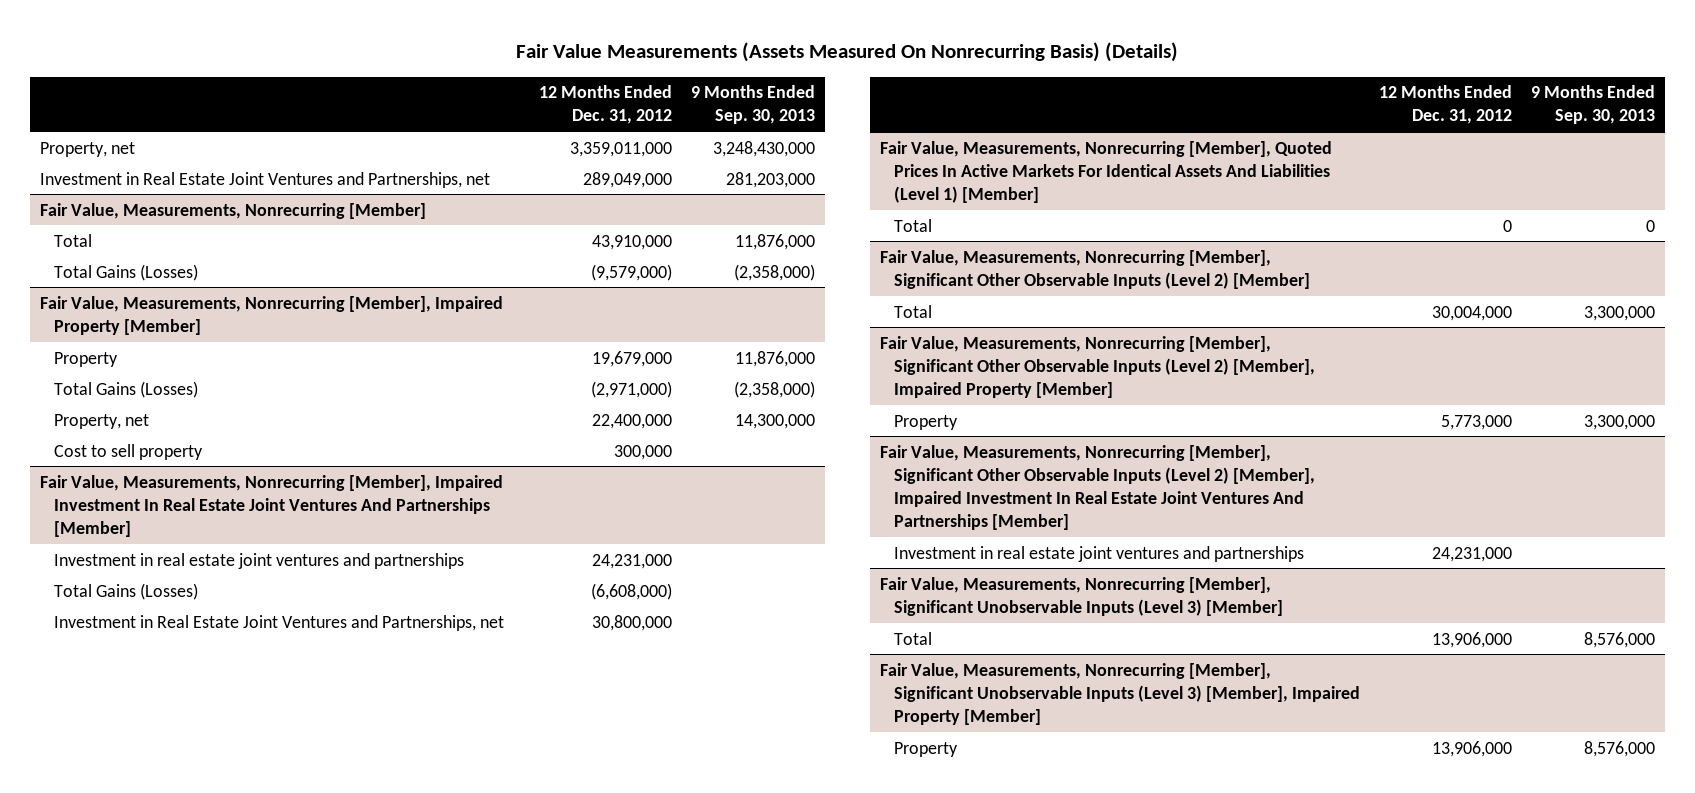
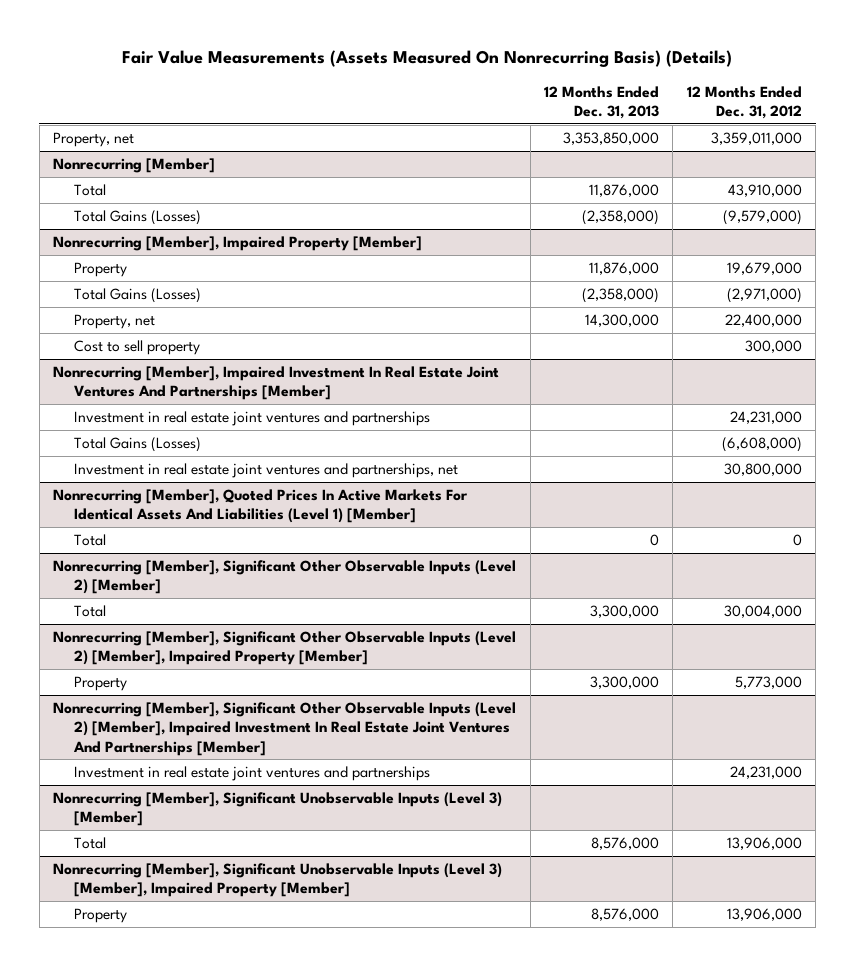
- | 12 Months Ended Dec. 31, 2012 | 9 Months Ended Sep. 30, 2013
+ | 12 Months Ended Dec. 31, 2013 | 12 Months Ended Dec. 31, 2012
- Investment in Real Estate Joint Ventures and Partnerships, net | 289,049,000 | 281,203,000
- Fair Value, Measurements, Nonrecurring [Member]
+ Nonrecurring [Member]
- Fair Value, Measurements, Nonrecurring [Member], Impaired Property [Member]
+ Nonrecurring [Member], Impaired Property [Member]
- Fair Value, Measurements, Nonrecurring [Member], Impaired Investment In Real Estate Joint Ventures And Partnerships [Member]
+ Nonrecurring [Member], Impaired Investment In Real Estate Joint Ventures And Partnerships [Member]
- Investment in Real Estate Joint Ventures and Partnerships, net | 30,800,000 |
- Fair Value, Measurements, Nonrecurring [Member], Quoted Prices In Active Markets For Identical Assets And Liabilities (Level 1) [Member]
+ Investment in real estate joint ventures and partnerships, net | | 30,800,000
+ Nonrecurring [Member], Quoted Prices In Active Markets For Identical Assets And Liabilities (Level 1) [Member]
- Fair Value, Measurements, Nonrecurring [Member], Significant Other Observable Inputs (Level 2) [Member]
+ Nonrecurring [Member], Significant Other Observable Inputs (Level 2) [Member]
- Fair Value, Measurements, Nonrecurring [Member], Significant Other Observable Inputs (Level 2) [Member], Impaired Property [Member]
+ Nonrecurring [Member], Significant Other Observable Inputs (Level 2) [Member], Impaired Property [Member]
- Fair Value, Measurements, Nonrecurring [Member], Significant Other Observable Inputs (Level 2) [Member], Impaired Investment In Real Estate Joint Ventures And Partnerships [Member]
+ Nonrecurring [Member], Significant Other Observable Inputs (Level 2) [Member], Impaired Investment In Real Estate Joint Ventures And Partnerships [Member]
- Fair Value, Measurements, Nonrecurring [Member], Significant Unobservable Inputs (Level 3) [Member]
+ Nonrecurring [Member], Significant Unobservable Inputs (Level 3) [Member]
- Fair Value, Measurements, Nonrecurring [Member], Significant Unobservable Inputs (Level 3) [Member], Impaired Property [Member]
+ Nonrecurring [Member], Significant Unobservable Inputs (Level 3) [Member], Impaired Property [Member]

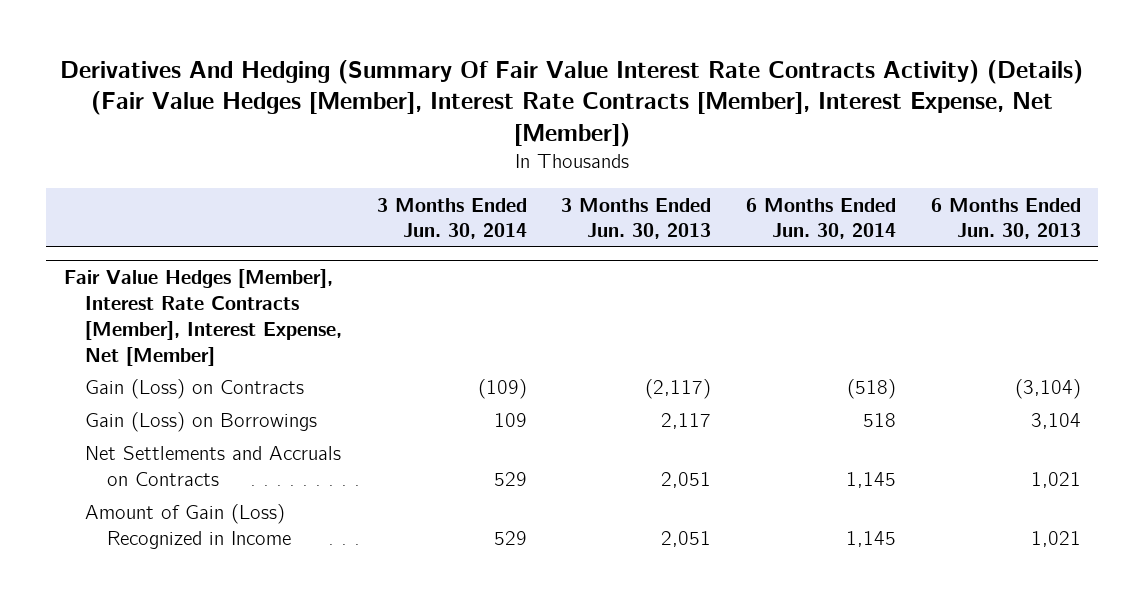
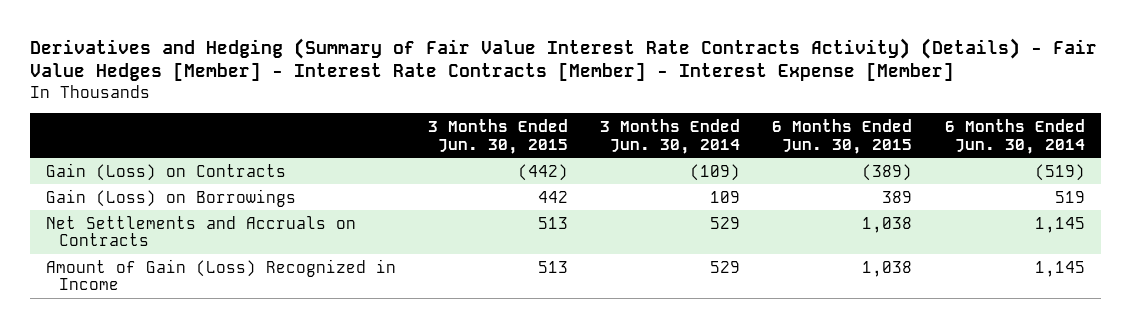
- Derivatives And Hedging (Summary Of Fair Value Interest Rate Contracts Activity) (Details) (Fair Value Hedges [Member], Interest Rate Contracts [Member], Interest Expense, Net [Member])
+ Derivatives and Hedging (Summary of Fair Value Interest Rate Contracts Activity) (Details) - Fair Value Hedges [Member] - Interest Rate Contracts [Member] - Interest Expense [Member]
- | 3 Months Ended Jun. 30, 2014 | 3 Months Ended Jun. 30, 2013 | 6 Months Ended Jun. 30, 2014 | 6 Months Ended Jun. 30, 2013
+ | 3 Months Ended Jun. 30, 2015 | 3 Months Ended Jun. 30, 2014 | 6 Months Ended Jun. 30, 2015 | 6 Months Ended Jun. 30, 2014
- Fair Value Hedges [Member], Interest Rate Contracts [Member], Interest Expense, Net [Member]
- Gain (Loss) on Contracts | (109) | (2,117) | (518) | (3,104)
- Gain (Loss) on Borrowings | 109 | 2,117 | 518 | 3,104
+ Gain (Loss) on Contracts | (442) | (109) | (389) | (519)
+ Gain (Loss) on Borrowings | 442 | 109 | 389 | 519

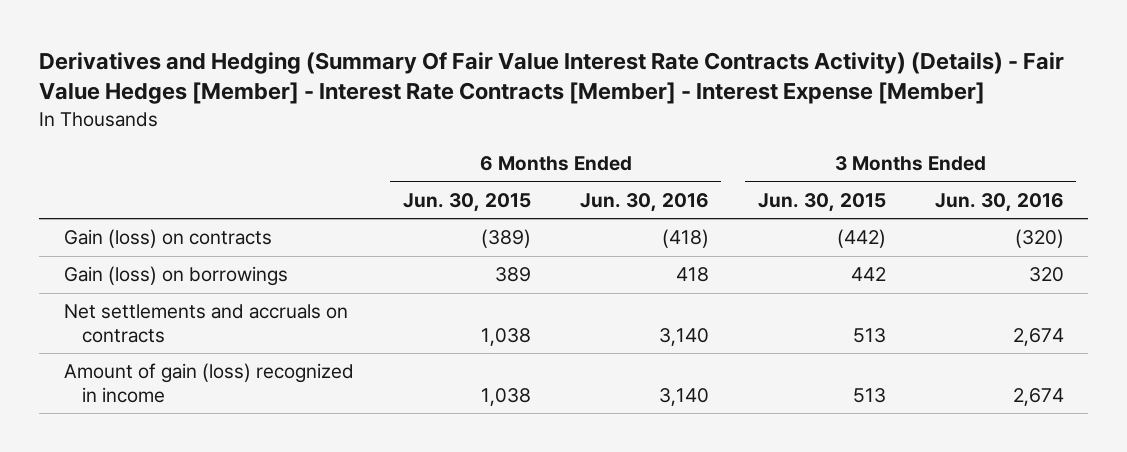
- Derivatives and Hedging (Summary of Fair Value Interest Rate Contracts Activity) (Details) - Fair Value Hedges [Member] - Interest Rate Contracts [Member] - Interest Expense [Member]
+ Derivatives and Hedging (Summary Of Fair Value Interest Rate Contracts Activity) (Details) - Fair Value Hedges [Member] - Interest Rate Contracts [Member] - Interest Expense [Member]
- | 3 Months Ended Jun. 30, 2015 | 3 Months Ended Jun. 30, 2014 | 6 Months Ended Jun. 30, 2015 | 6 Months Ended Jun. 30, 2014
+ | 6 Months Ended Jun. 30, 2015 | 6 Months Ended Jun. 30, 2016 | 3 Months Ended Jun. 30, 2015 | 3 Months Ended Jun. 30, 2016
- Gain (Loss) on Contracts | (442) | (109) | (389) | (519)
- Gain (Loss) on Borrowings | 442 | 109 | 389 | 519
- Net Settlements and Accruals on Contracts | 513 | 529 | 1,038 | 1,145
- Amount of Gain (Loss) Recognized in Income | 513 | 529 | 1,038 | 1,145
+ Gain (loss) on contracts | (389) | (418) | (442) | (320)
+ Gain (loss) on borrowings | 389 | 418 | 442 | 320
+ Net settlements and accruals on contracts | 1,038 | 3,140 | 513 | 2,674
+ Amount of gain (loss) recognized in income | 1,038 | 3,140 | 513 | 2,674

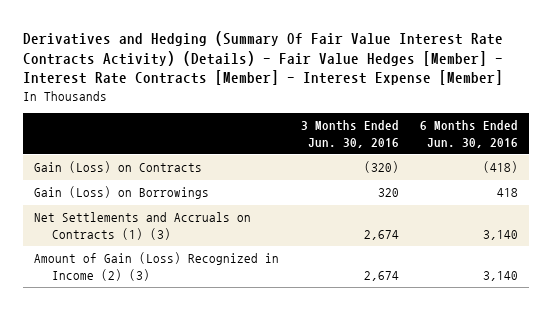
- | 6 Months Ended Jun. 30, 2015 | 6 Months Ended Jun. 30, 2016 | 3 Months Ended Jun. 30, 2015 | 3 Months Ended Jun. 30, 2016
+ | 3 Months Ended Jun. 30, 2016 | 6 Months Ended Jun. 30, 2016
- Gain (loss) on contracts | (389) | (418) | (442) | (320)
- Gain (loss) on borrowings | 389 | 418 | 442 | 320
- Net settlements and accruals on contracts | 1,038 | 3,140 | 513 | 2,674
- Amount of gain (loss) recognized in income | 1,038 | 3,140 | 513 | 2,674
+ Gain (Loss) on Contracts | (320) | (418)
+ Gain (Loss) on Borrowings | 320 | 418
+ Net Settlements and Accruals on Contracts (1) (3) | 2,674 | 3,140
+ Amount of Gain (Loss) Recognized in Income (2) (3) | 2,674 | 3,140

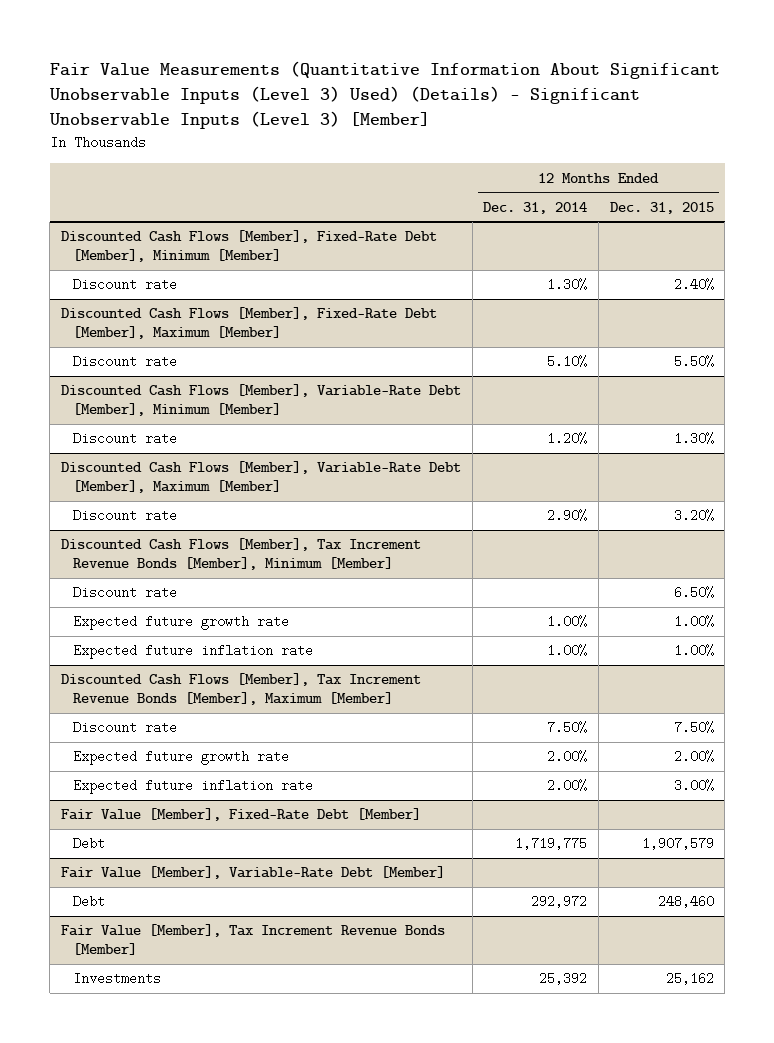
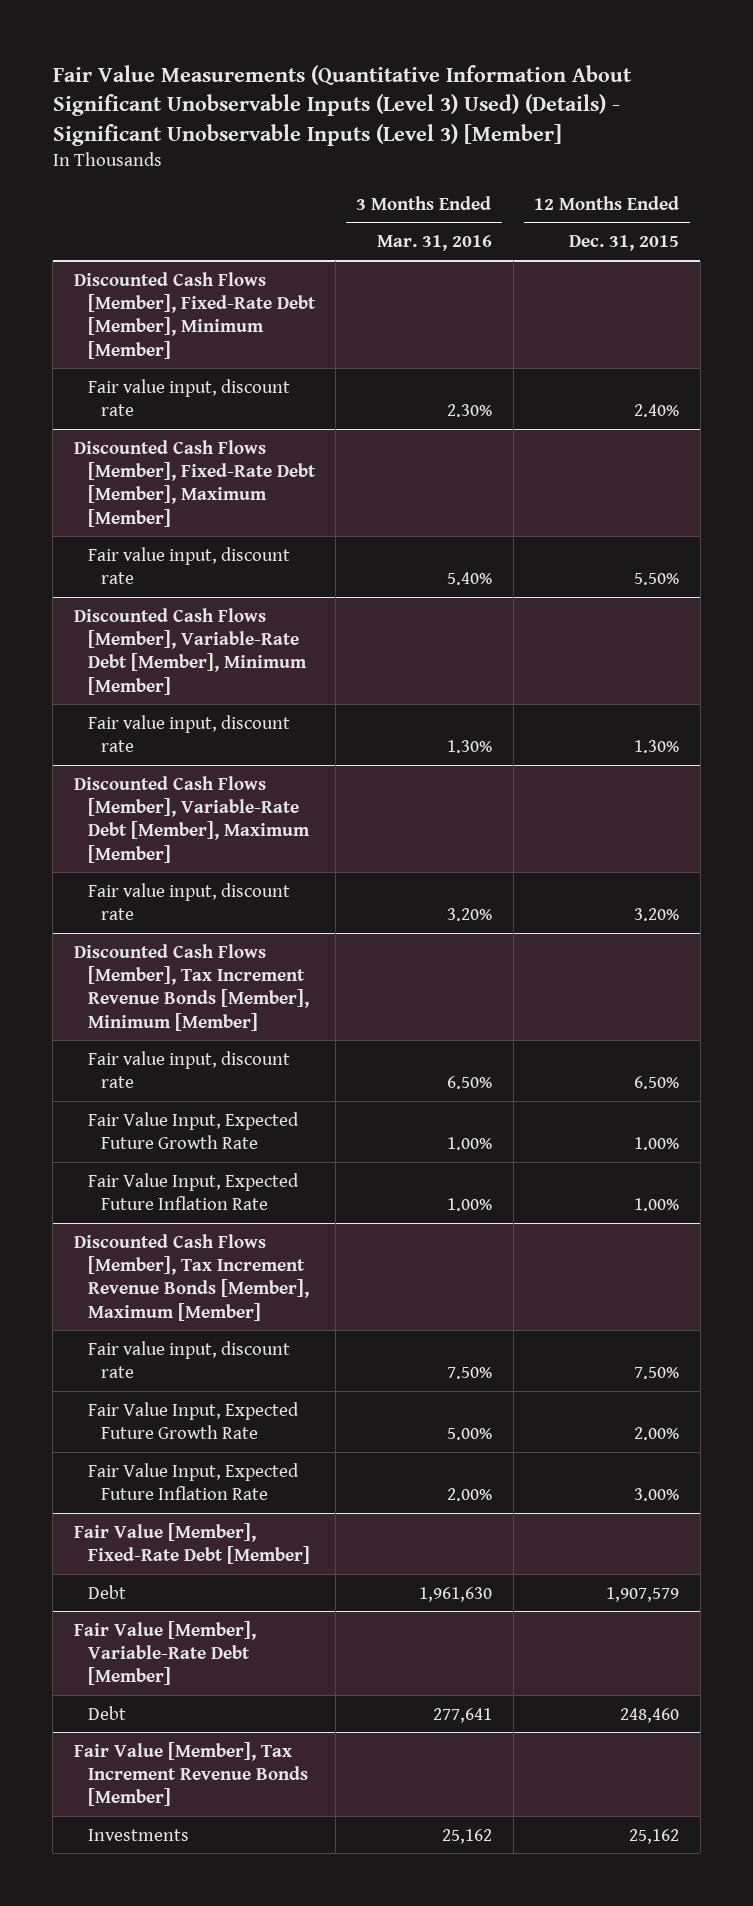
- | 12 Months Ended Dec. 31, 2014 | 12 Months Ended Dec. 31, 2015
+ | 3 Months Ended Mar. 31, 2016 | 12 Months Ended Dec. 31, 2015
@ Discounted Cash Flows [Member], Fixed-Rate Debt [Member], Minimum [Member]
- Discount rate | 1.30% | 2.40%
+ Fair value input, discount rate | 2.30% | 2.40%
@ Discounted Cash Flows [Member], Fixed-Rate Debt [Member], Maximum [Member]
- Discount rate | 5.10% | 5.50%
+ Fair value input, discount rate | 5.40% | 5.50%
@ Discounted Cash Flows [Member], Variable-Rate Debt [Member], Minimum [Member]
- Discount rate | 1.20% | 1.30%
+ Fair value input, discount rate | 1.30% | 1.30%
@ Discounted Cash Flows [Member], Variable-Rate Debt [Member], Maximum [Member]
- Discount rate | 2.90% | 3.20%
+ Fair value input, discount rate | 3.20% | 3.20%
@ Discounted Cash Flows [Member], Tax Increment Revenue Bonds [Member], Minimum [Member]
- Discount rate | | 6.50%
- Expected future growth rate | 1.00% | 1.00%
- Expected future inflation rate | 1.00% | 1.00%
+ Fair value input, discount rate | 6.50% | 6.50%
+ Fair Value Input, Expected Future Growth Rate | 1.00% | 1.00%
+ Fair Value Input, Expected Future Inflation Rate | 1.00% | 1.00%
@ Discounted Cash Flows [Member], Tax Increment Revenue Bonds [Member], Maximum [Member]
- Discount rate | 7.50% | 7.50%
- Expected future growth rate | 2.00% | 2.00%
- Expected future inflation rate | 2.00% | 3.00%
+ Fair value input, discount rate | 7.50% | 7.50%
+ Fair Value Input, Expected Future Growth Rate | 5.00% | 2.00%
+ Fair Value Input, Expected Future Inflation Rate | 2.00% | 3.00%

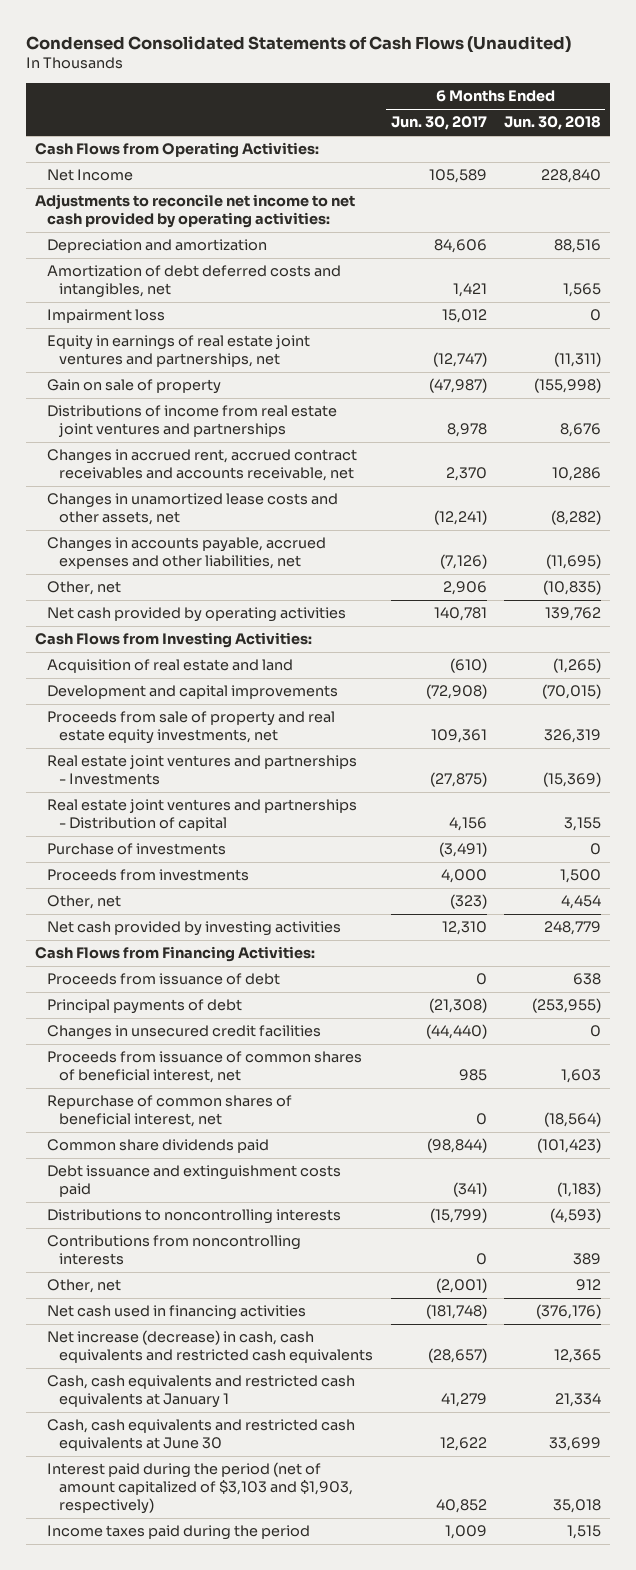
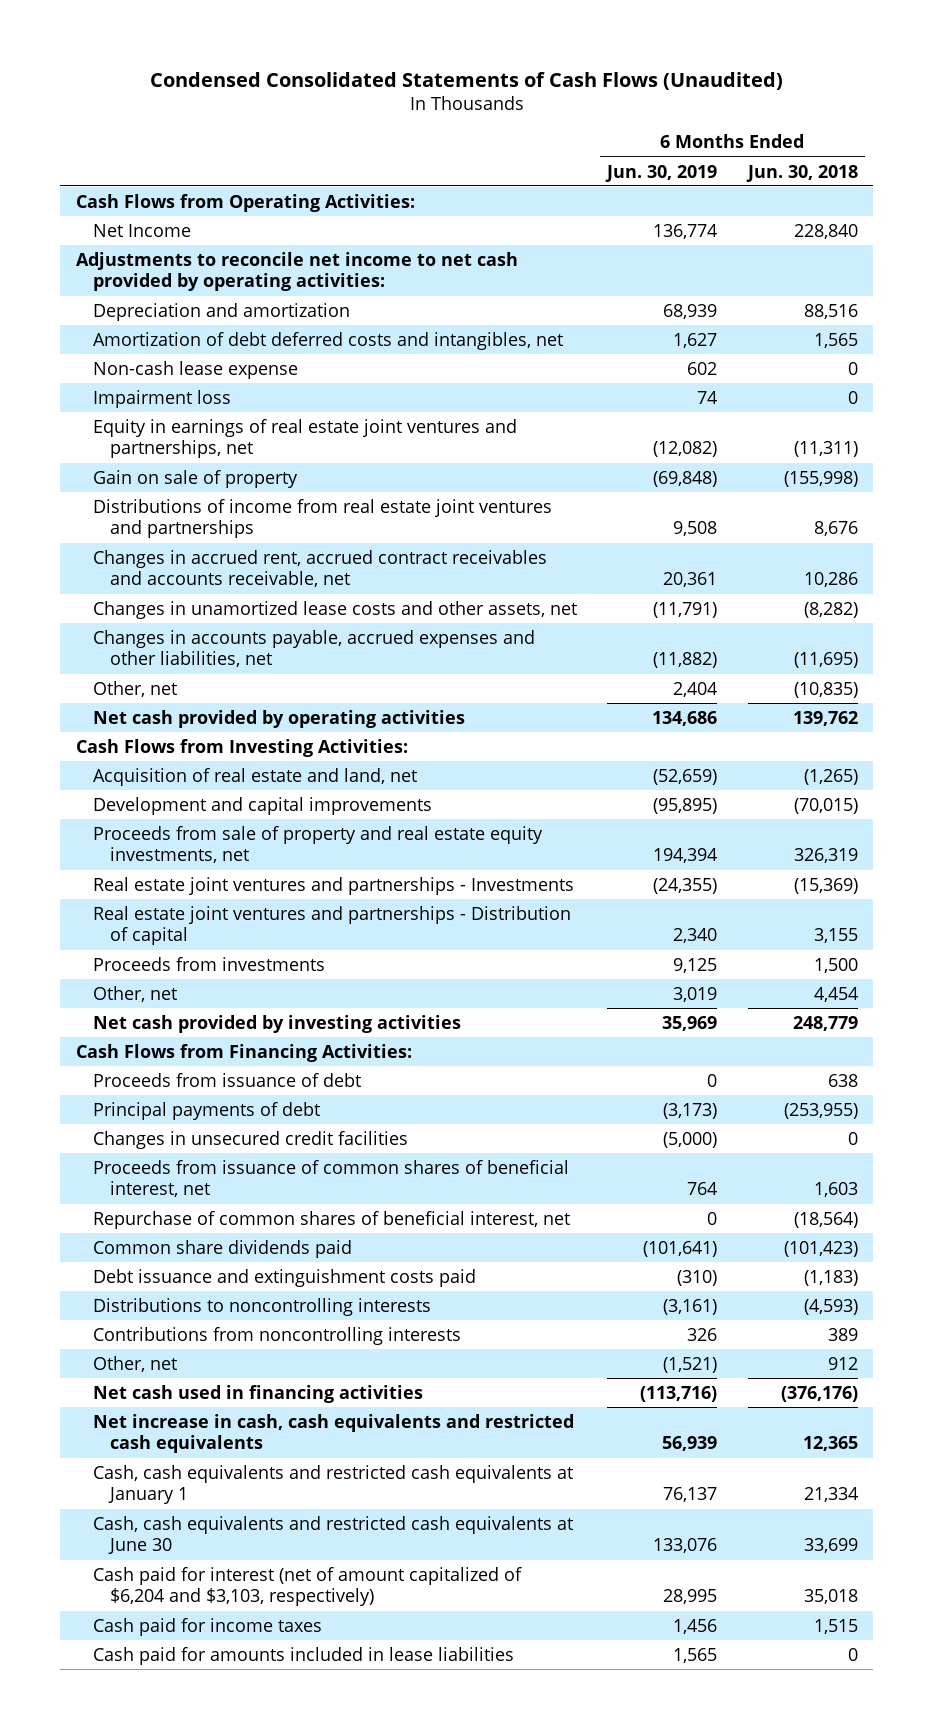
- | 6 Months Ended Jun. 30, 2017 | 6 Months Ended Jun. 30, 2018
+ | 6 Months Ended Jun. 30, 2019 | 6 Months Ended Jun. 30, 2018
+ Non-cash lease expense | 602 | 0
- Acquisition of real estate and land | (610) | (1,265)
+ Acquisition of real estate and land, net | (52,659) | (1,265)
- Purchase of investments | (3,491) | 0
- Net increase (decrease) in cash, cash equivalents and restricted cash equivalents | (28,657) | 12,365
+ Net increase in cash, cash equivalents and restricted cash equivalents | 56,939 | 12,365
- Interest paid during the period (net of amount capitalized of $3,103 and $1,903, respectively) | 40,852 | 35,018
- Income taxes paid during the period | 1,009 | 1,515
+ Cash paid for interest (net of amount capitalized of $6,204 and $3,103, respectively) | 28,995 | 35,018
+ Cash paid for income taxes | 1,456 | 1,515
+ Cash paid for amounts included in lease liabilities | 1,565 | 0

